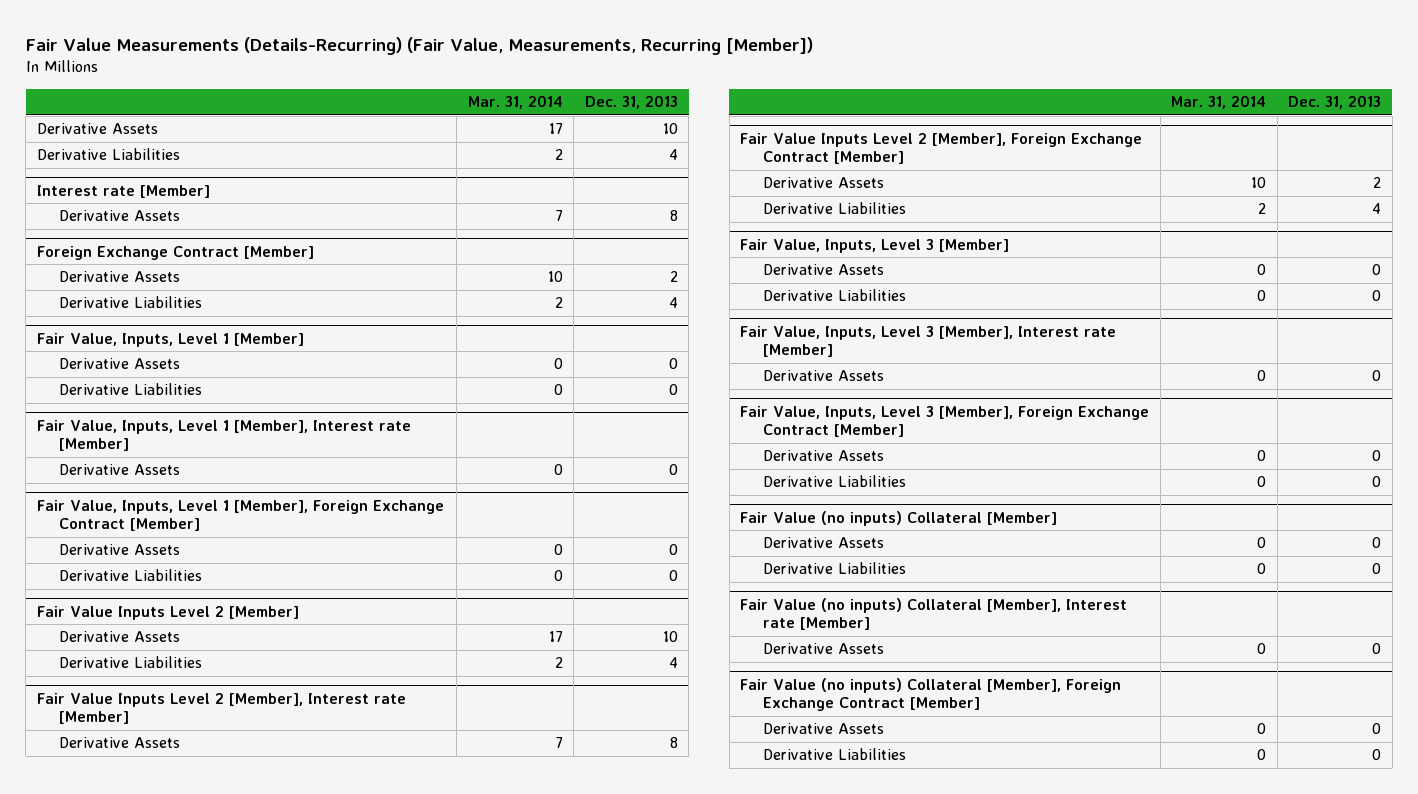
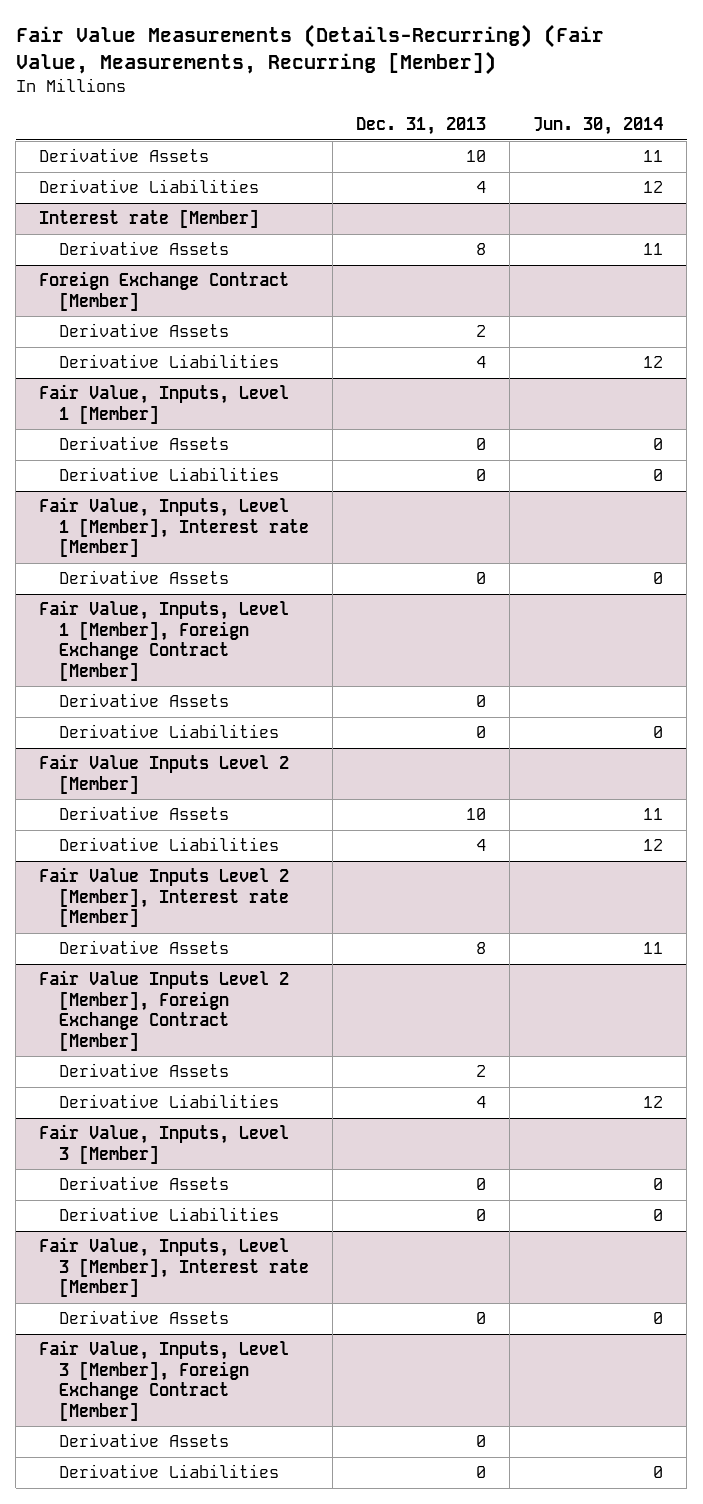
- | Mar. 31, 2014 | Dec. 31, 2013
+ | Dec. 31, 2013 | Jun. 30, 2014
- Fair Value (no inputs) Collateral [Member]
- Derivative Assets | 0 | 0
- Derivative Liabilities | 0 | 0
- Fair Value (no inputs) Collateral [Member], Interest rate [Member]
- Derivative Assets | 0 | 0
- Fair Value (no inputs) Collateral [Member], Foreign Exchange Contract [Member]
- Derivative Assets | 0 | 0
- Derivative Liabilities | 0 | 0

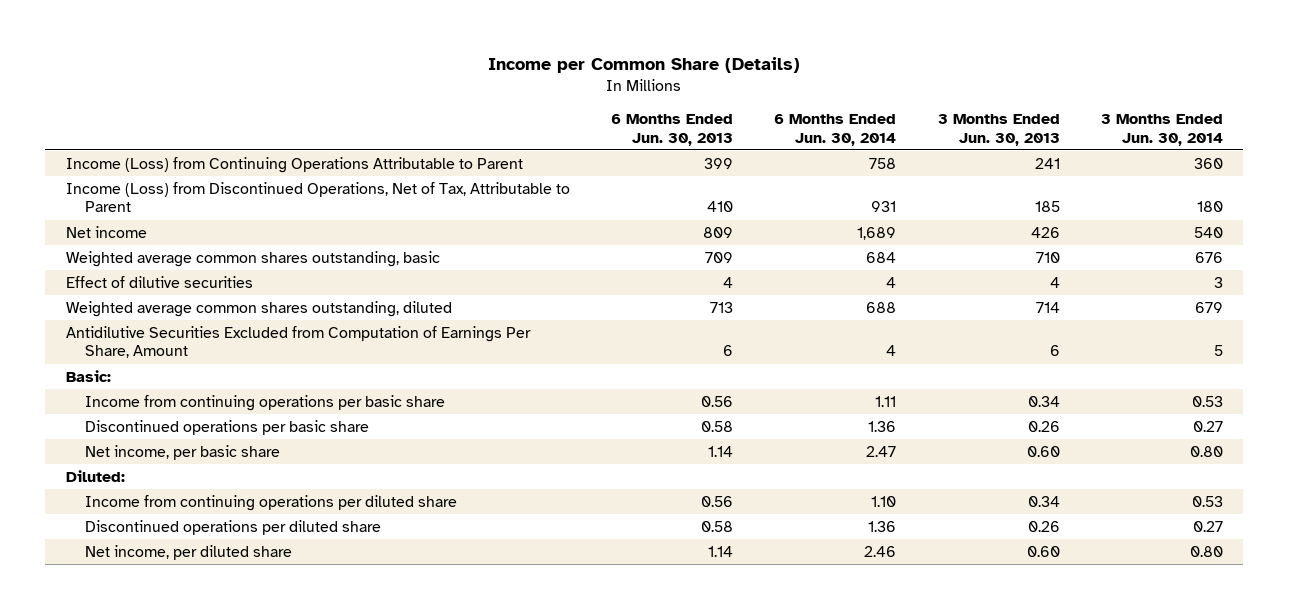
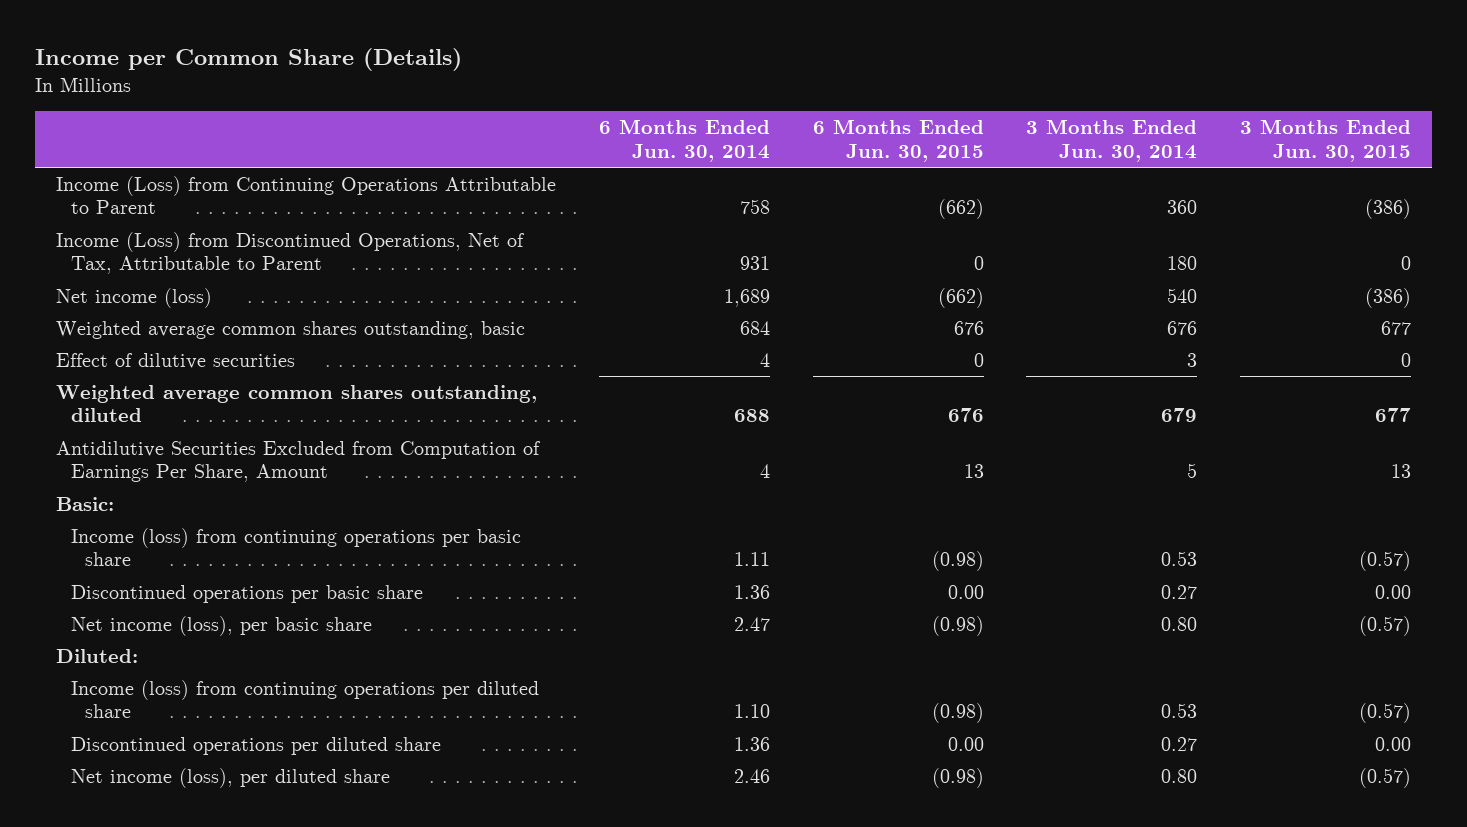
- | 6 Months Ended Jun. 30, 2013 | 6 Months Ended Jun. 30, 2014 | 3 Months Ended Jun. 30, 2013 | 3 Months Ended Jun. 30, 2014
+ | 6 Months Ended Jun. 30, 2014 | 6 Months Ended Jun. 30, 2015 | 3 Months Ended Jun. 30, 2014 | 3 Months Ended Jun. 30, 2015
- Net income | 809 | 1,689 | 426 | 540
+ Net income (loss) | 1,689 | (662) | 540 | (386)
- Income from continuing operations per basic share | 0.56 | 1.11 | 0.34 | 0.53
+ Income (loss) from continuing operations per basic share | 1.11 | (0.98) | 0.53 | (0.57)
- Net income, per basic share | 1.14 | 2.47 | 0.60 | 0.80
+ Net income (loss), per basic share | 2.47 | (0.98) | 0.80 | (0.57)
- Income from continuing operations per diluted share | 0.56 | 1.10 | 0.34 | 0.53
+ Income (loss) from continuing operations per diluted share | 1.10 | (0.98) | 0.53 | (0.57)
- Net income, per diluted share | 1.14 | 2.46 | 0.60 | 0.80
+ Net income (loss), per diluted share | 2.46 | (0.98) | 0.80 | (0.57)

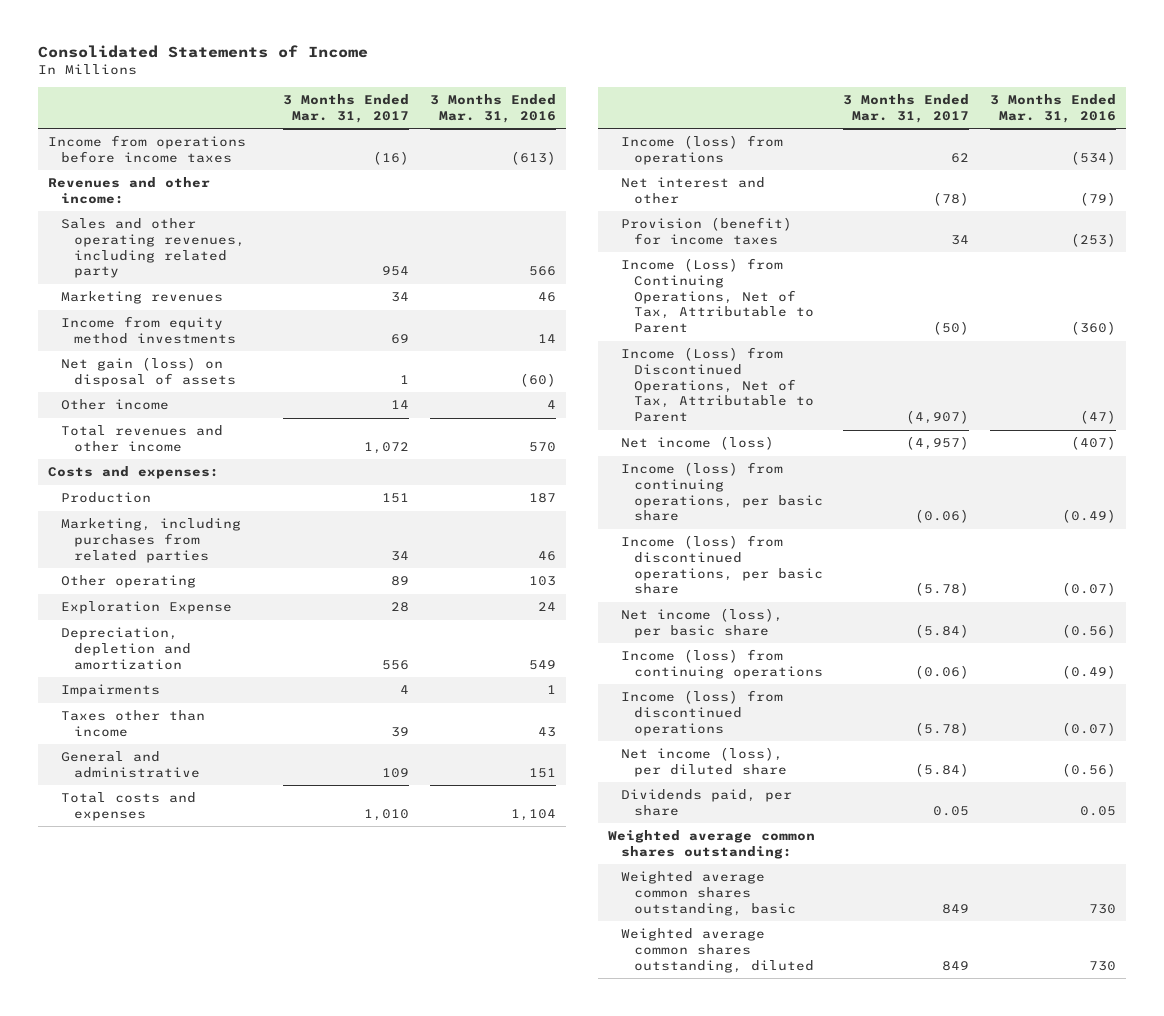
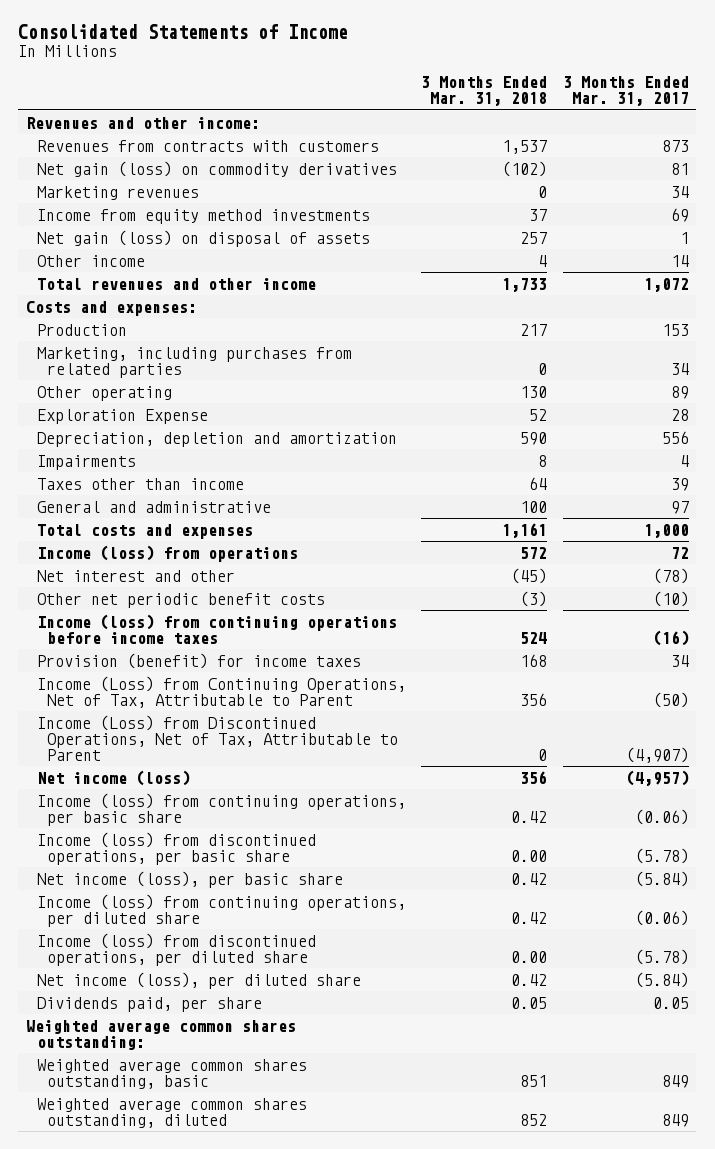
- | 3 Months Ended Mar. 31, 2017 | 3 Months Ended Mar. 31, 2016
+ | 3 Months Ended Mar. 31, 2018 | 3 Months Ended Mar. 31, 2017
- Income from operations before income taxes | (16) | (613)
- Sales and other operating revenues, including related party | 954 | 566
+ Revenues from contracts with customers | 1,537 | 873
+ Net gain (loss) on commodity derivatives | (102) | 81
- Production | 151 | 187
+ Production | 217 | 153
- General and administrative | 109 | 151
- Total costs and expenses | 1,010 | 1,104
- Income (loss) from operations | 62 | (534)
+ General and administrative | 100 | 97
+ Total costs and expenses | 1,161 | 1,000
+ Income (loss) from operations | 572 | 72
+ Other net periodic benefit costs | (3) | (10)
+ Income (loss) from continuing operations before income taxes | 524 | (16)
- Income (loss) from continuing operations | (0.06) | (0.49)
- Income (loss) from discontinued operations | (5.78) | (0.07)
+ Income (loss) from continuing operations, per diluted share | 0.42 | (0.06)
+ Income (loss) from discontinued operations, per diluted share | 0.00 | (5.78)

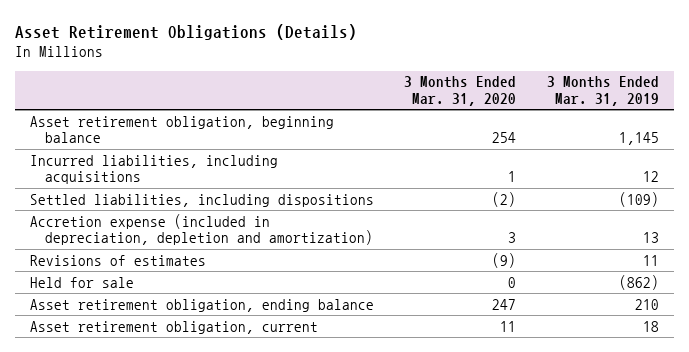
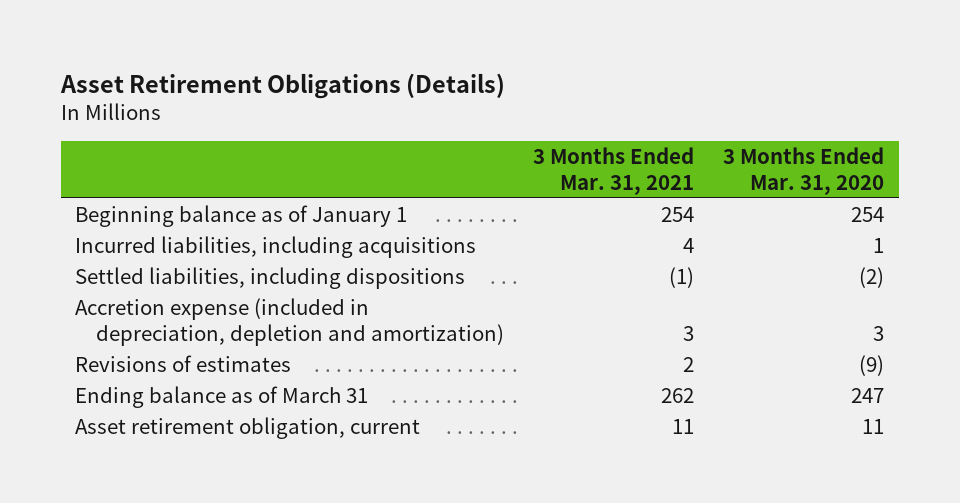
- | 3 Months Ended Mar. 31, 2020 | 3 Months Ended Mar. 31, 2019
+ | 3 Months Ended Mar. 31, 2021 | 3 Months Ended Mar. 31, 2020
- Asset retirement obligation, beginning balance | 254 | 1,145
+ Beginning balance as of January 1 | 254 | 254
- Held for sale | 0 | (862)
- Asset retirement obligation, ending balance | 247 | 210
+ Ending balance as of March 31 | 262 | 247

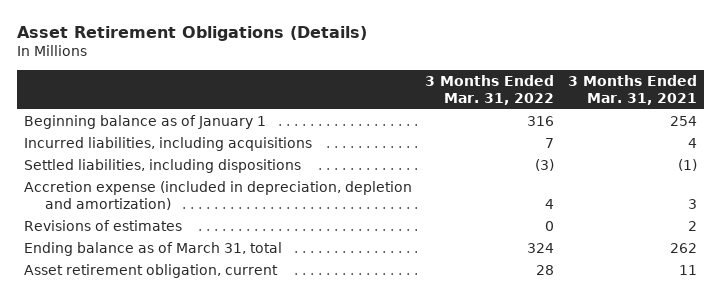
- | 3 Months Ended Mar. 31, 2021 | 3 Months Ended Mar. 31, 2020
+ | 3 Months Ended Mar. 31, 2022 | 3 Months Ended Mar. 31, 2021
- Ending balance as of March 31 | 262 | 247
+ Ending balance as of March 31, total | 324 | 262

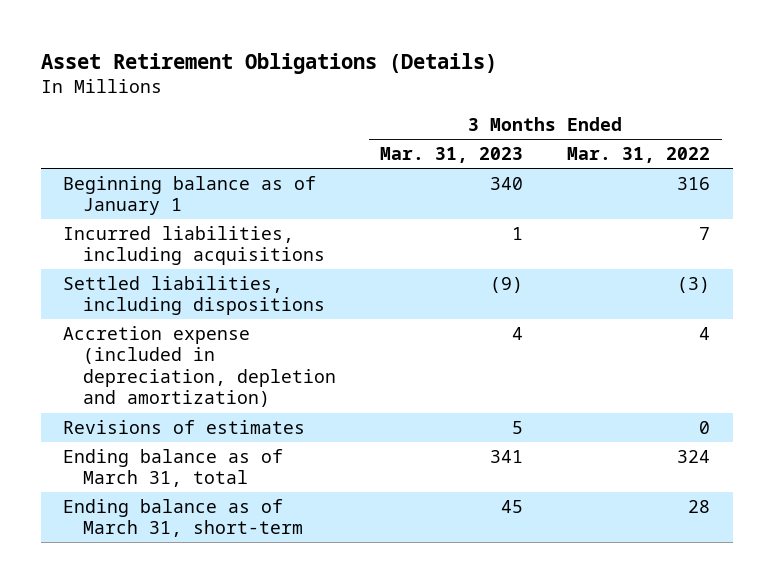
- | 3 Months Ended Mar. 31, 2022 | 3 Months Ended Mar. 31, 2021
+ | 3 Months Ended Mar. 31, 2023 | 3 Months Ended Mar. 31, 2022
- Asset retirement obligation, current | 28 | 11
+ Ending balance as of March 31, short-term | 45 | 28

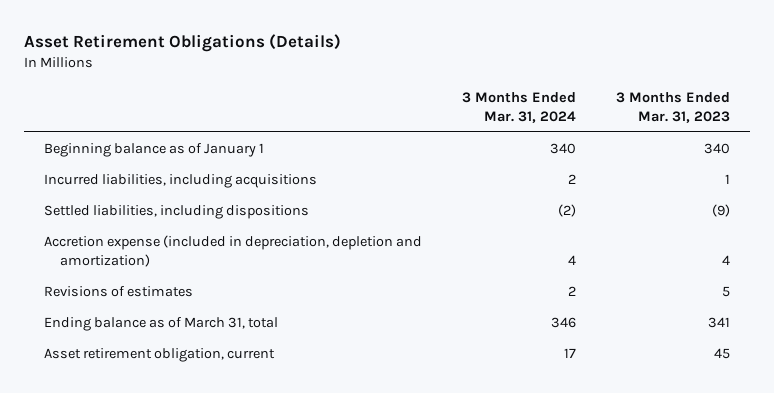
- | 3 Months Ended Mar. 31, 2023 | 3 Months Ended Mar. 31, 2022
+ | 3 Months Ended Mar. 31, 2024 | 3 Months Ended Mar. 31, 2023
- Ending balance as of March 31, short-term | 45 | 28
+ Asset retirement obligation, current | 17 | 45

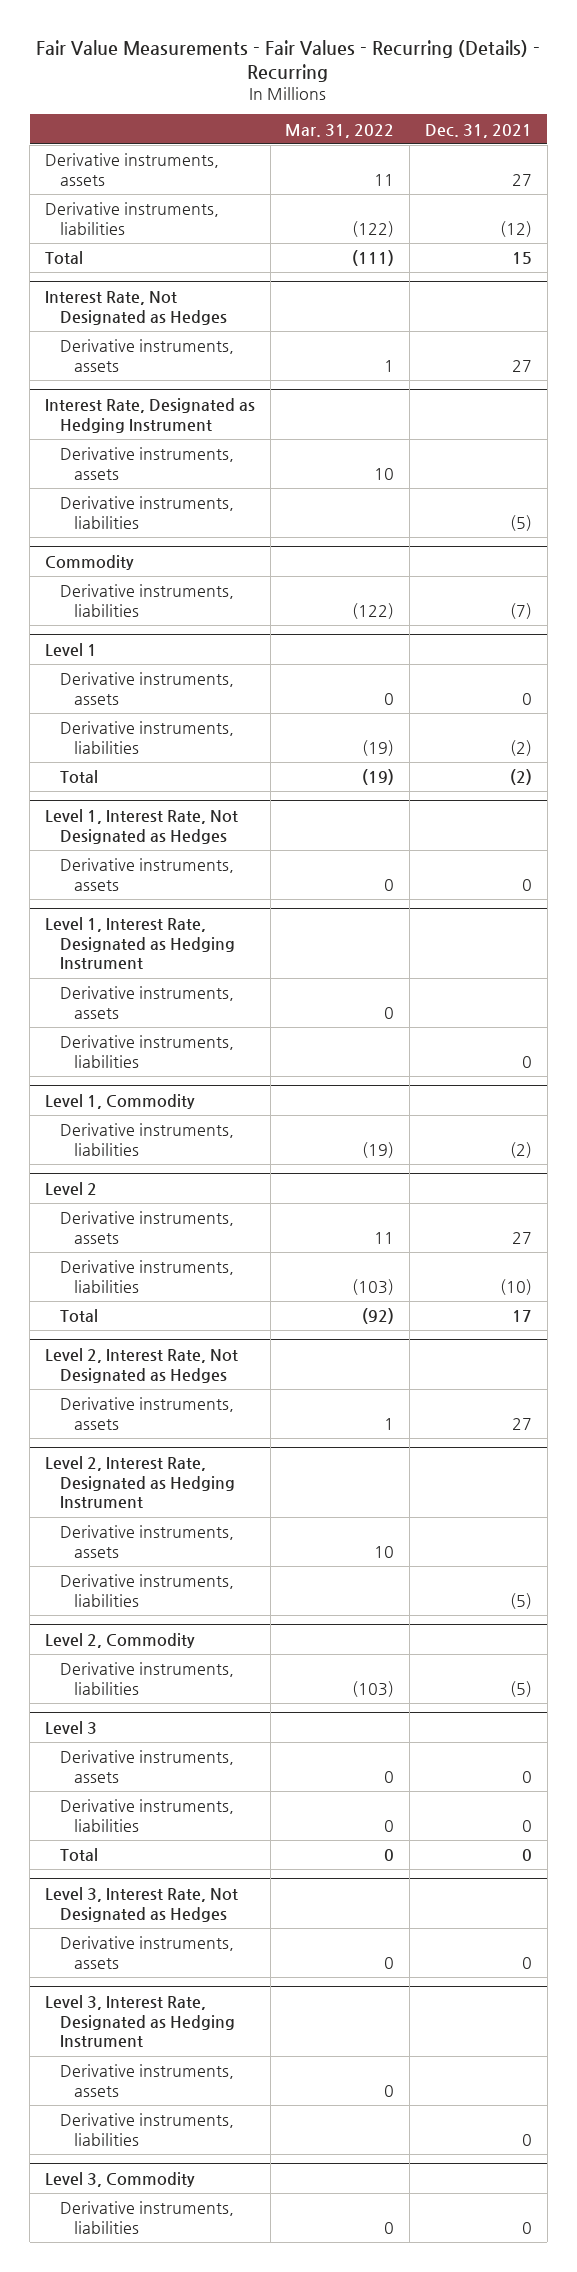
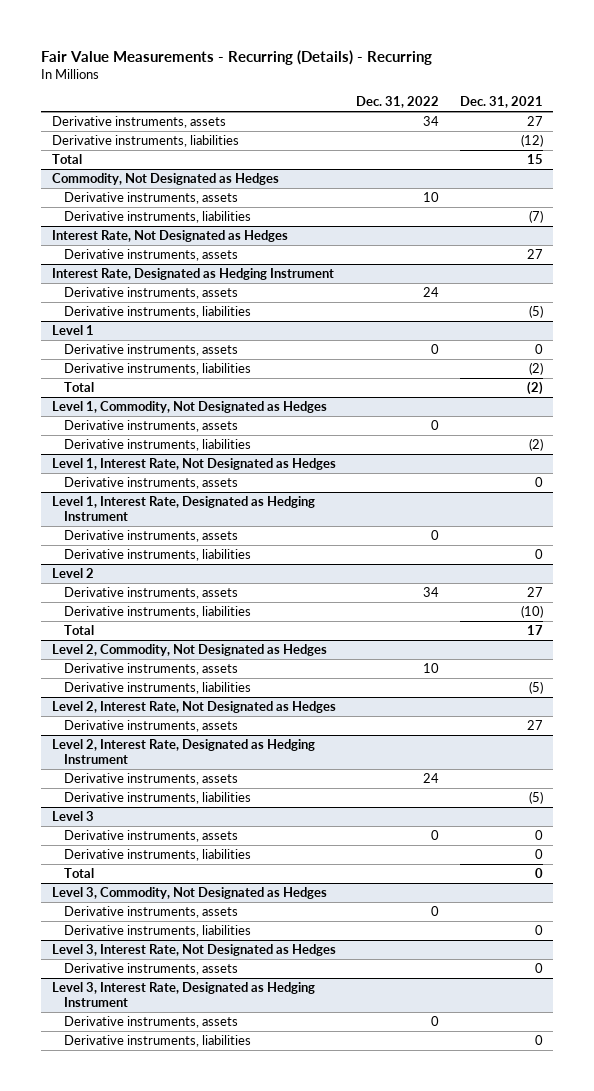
- Fair Value Measurements - Fair Values - Recurring (Details) - Recurring
+ Fair Value Measurements - Recurring (Details) - Recurring
- | Mar. 31, 2022 | Dec. 31, 2021
+ | Dec. 31, 2022 | Dec. 31, 2021
+ Commodity, Not Designated as Hedges
+ Derivative instruments, assets | 10 |
+ Derivative instruments, liabilities | | (7)
- Commodity
- Derivative instruments, liabilities | (122) | (7)
+ Level 1, Commodity, Not Designated as Hedges
+ Derivative instruments, assets | 0 |
+ Derivative instruments, liabilities | | (2)
- Level 1, Commodity
- Derivative instruments, liabilities | (19) | (2)
+ Level 2, Commodity, Not Designated as Hedges
+ Derivative instruments, assets | 10 |
+ Derivative instruments, liabilities | | (5)
- Level 2, Commodity
- Derivative instruments, liabilities | (103) | (5)
+ Level 3, Commodity, Not Designated as Hedges
+ Derivative instruments, assets | 0 |
+ Derivative instruments, liabilities | | 0
- Level 3, Commodity
- Derivative instruments, liabilities | 0 | 0

